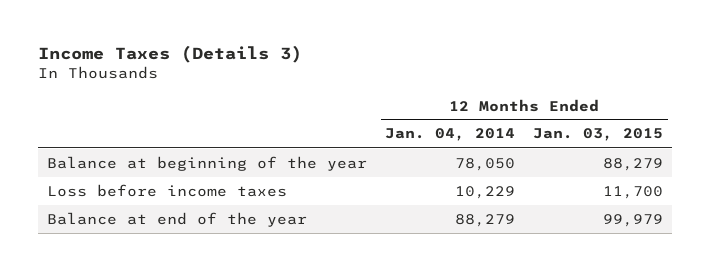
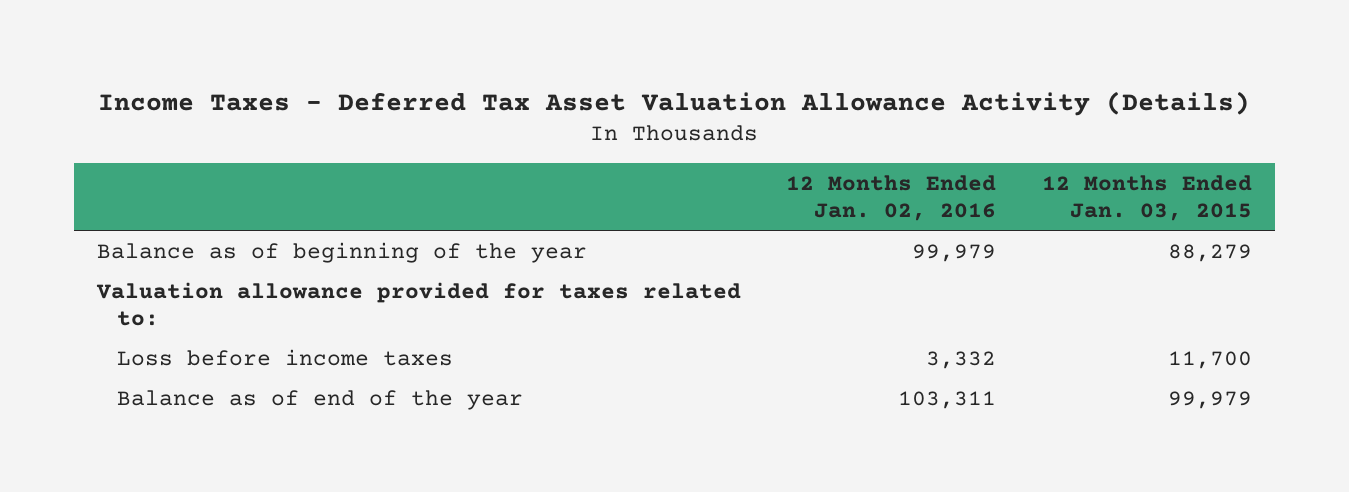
- Income Taxes (Details 3)
+ Income Taxes - Deferred Tax Asset Valuation Allowance Activity (Details)
- | 12 Months Ended Jan. 04, 2014 | 12 Months Ended Jan. 03, 2015
+ | 12 Months Ended Jan. 02, 2016 | 12 Months Ended Jan. 03, 2015
- Balance at beginning of the year | 78,050 | 88,279
+ Balance as of beginning of the year | 99,979 | 88,279
+ Valuation allowance provided for taxes related to:
- Balance at end of the year | 88,279 | 99,979
+ Balance as of end of the year | 103,311 | 99,979

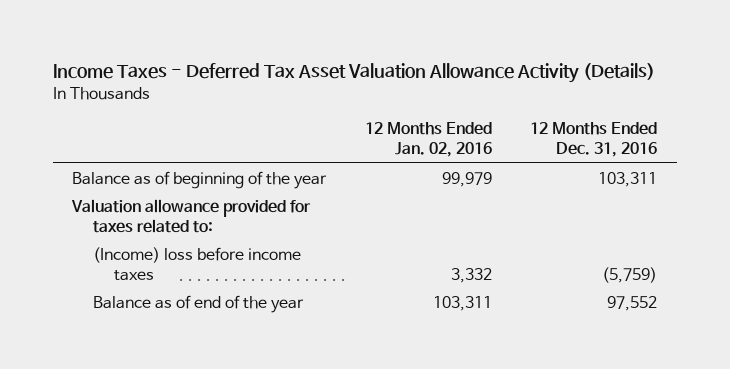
- | 12 Months Ended Jan. 02, 2016 | 12 Months Ended Jan. 03, 2015
+ | 12 Months Ended Jan. 02, 2016 | 12 Months Ended Dec. 31, 2016
- Loss before income taxes | 3,332 | 11,700
+ (Income) loss before income taxes | 3,332 | (5,759)

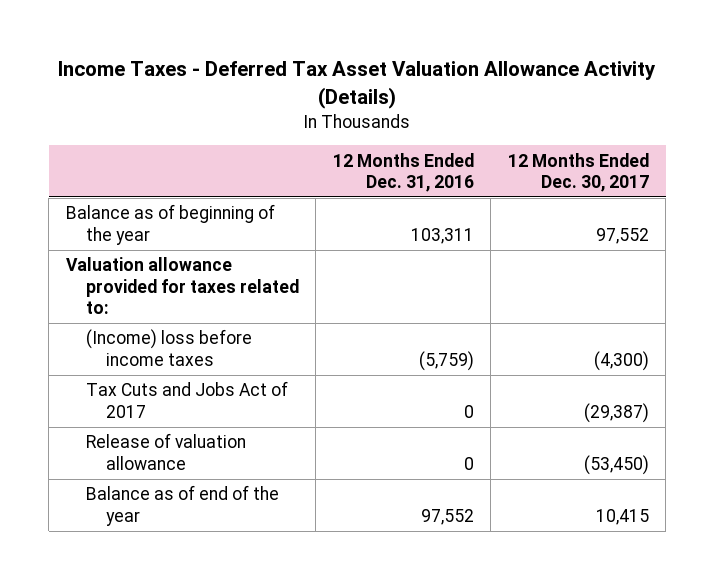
- | 12 Months Ended Jan. 02, 2016 | 12 Months Ended Dec. 31, 2016
+ | 12 Months Ended Dec. 31, 2016 | 12 Months Ended Dec. 30, 2017
+ Tax Cuts and Jobs Act of 2017 | 0 | (29,387)
+ Release of valuation allowance | 0 | (53,450)

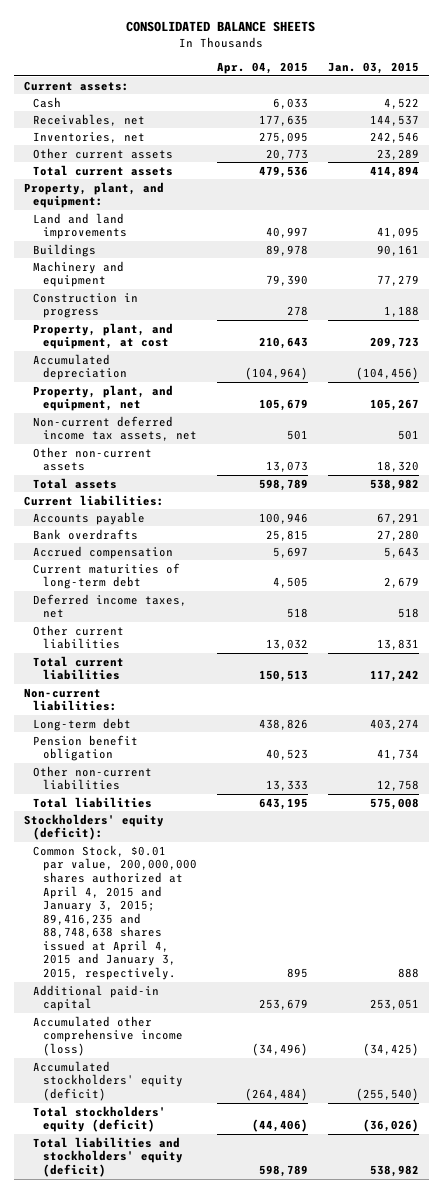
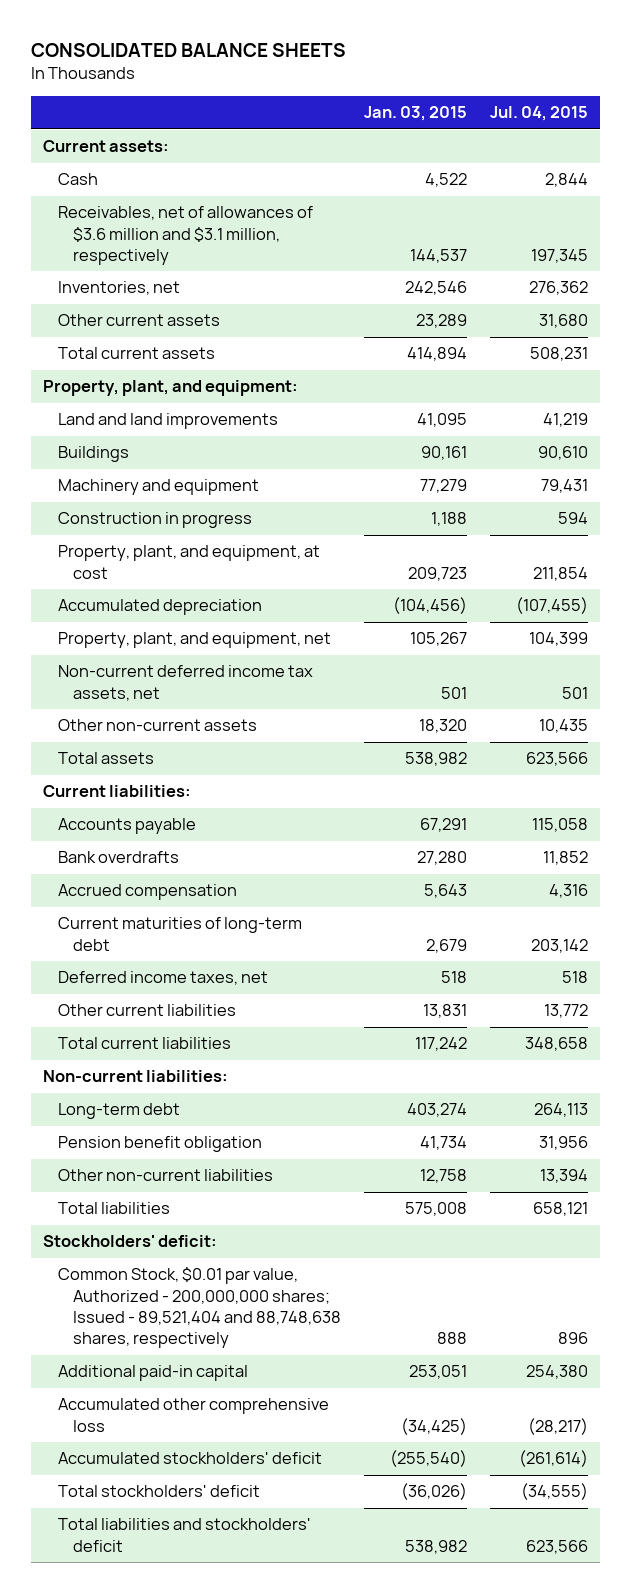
- | Apr. 04, 2015 | Jan. 03, 2015
+ | Jan. 03, 2015 | Jul. 04, 2015
- Receivables, net | 177,635 | 144,537
+ Receivables, net of allowances of $3.6 million and $3.1 million, respectively | 144,537 | 197,345
- Stockholders' equity (deficit):
- Common Stock, $0.01 par value, 200,000,000 shares authorized at April 4, 2015 and January 3, 2015; 89,416,235 and 88,748,638 shares issued at April 4, 2015 and January 3, 2015, respectively. | 895 | 888
+ Stockholders' deficit:
+ Common Stock, $0.01 par value, Authorized - 200,000,000 shares; Issued - 89,521,404 and 88,748,638 shares, respectively | 888 | 896
- Accumulated other comprehensive income (loss) | (34,496) | (34,425)
- Accumulated stockholders' equity (deficit) | (264,484) | (255,540)
- Total stockholders' equity (deficit) | (44,406) | (36,026)
- Total liabilities and stockholders' equity (deficit) | 598,789 | 538,982
+ Accumulated other comprehensive loss | (34,425) | (28,217)
+ Accumulated stockholders' deficit | (255,540) | (261,614)
+ Total stockholders' deficit | (36,026) | (34,555)
+ Total liabilities and stockholders' deficit | 538,982 | 623,566

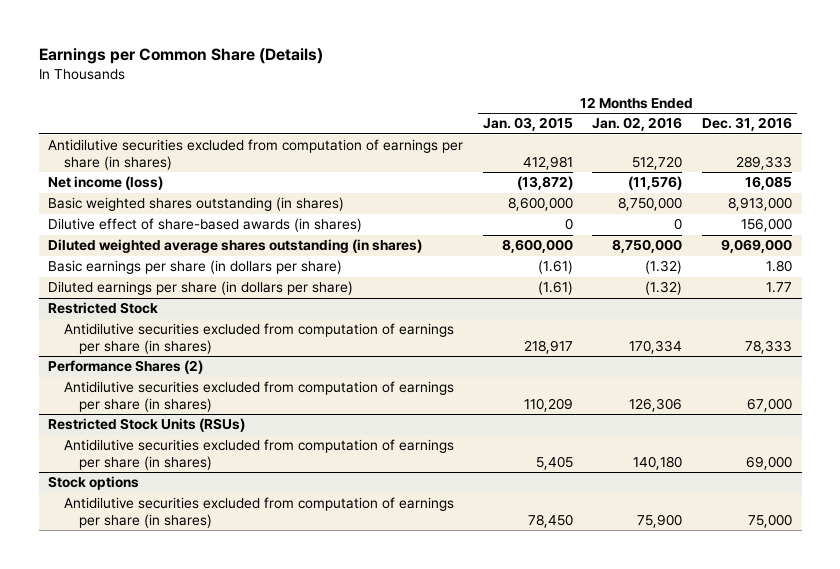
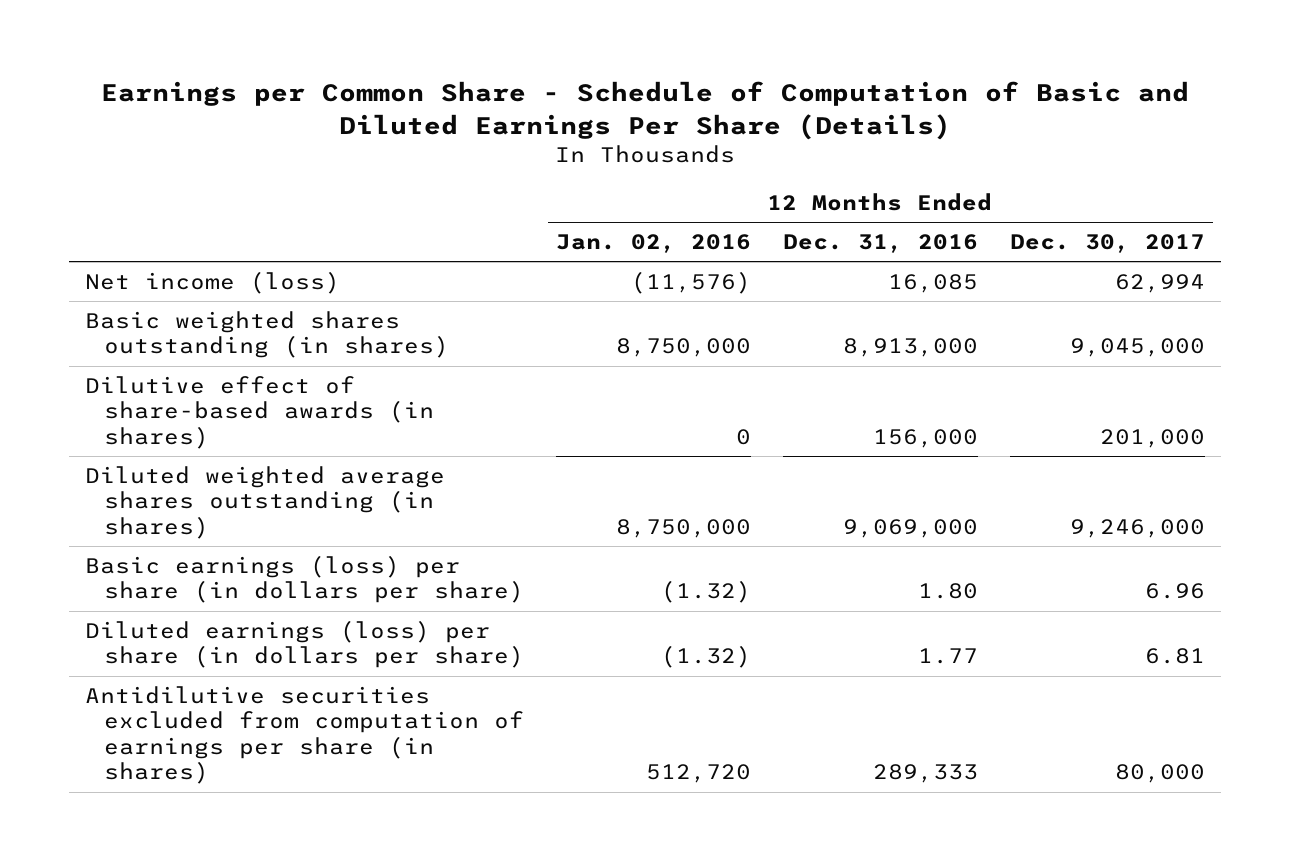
- Earnings per Common Share (Details)
+ Earnings per Common Share - Schedule of Computation of Basic and Diluted Earnings Per Share (Details)
- | 12 Months Ended Jan. 03, 2015 | 12 Months Ended Jan. 02, 2016 | 12 Months Ended Dec. 31, 2016
+ | 12 Months Ended Jan. 02, 2016 | 12 Months Ended Dec. 31, 2016 | 12 Months Ended Dec. 30, 2017
- Basic earnings per share (in dollars per share) | (1.61) | (1.32) | 1.80
- Diluted earnings per share (in dollars per share) | (1.61) | (1.32) | 1.77
- Restricted Stock
- Antidilutive securities excluded from computation of earnings per share (in shares) | 218,917 | 170,334 | 78,333
- Performance Shares (2)
- Antidilutive securities excluded from computation of earnings per share (in shares) | 110,209 | 126,306 | 67,000
- Restricted Stock Units (RSUs)
- Antidilutive securities excluded from computation of earnings per share (in shares) | 5,405 | 140,180 | 69,000
- Stock options
- Antidilutive securities excluded from computation of earnings per share (in shares) | 78,450 | 75,900 | 75,000
+ Basic earnings (loss) per share (in dollars per share) | (1.32) | 1.80 | 6.96
+ Diluted earnings (loss) per share (in dollars per share) | (1.32) | 1.77 | 6.81
moved down: Antidilutive securities excluded from computation of earnings per share (in shares) | 512,720 | 289,333 | 80,000

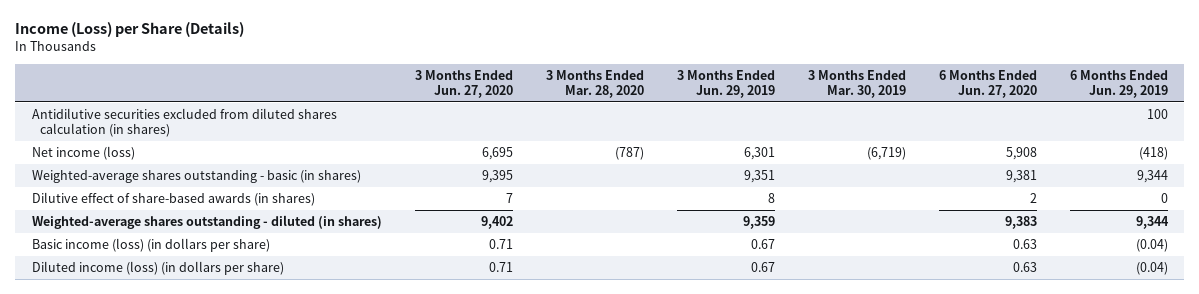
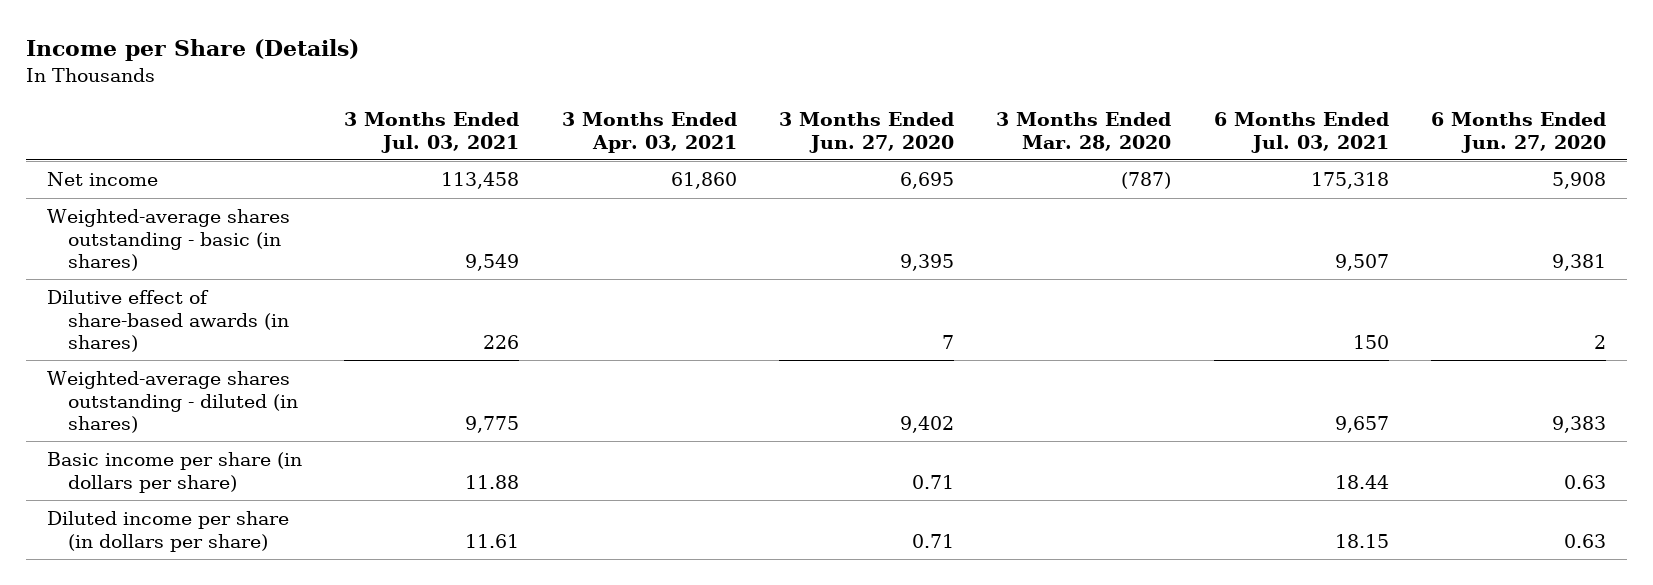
- Income (Loss) per Share (Details)
+ Income per Share (Details)
- | 3 Months Ended Jun. 27, 2020 | 3 Months Ended Mar. 28, 2020 | 3 Months Ended Jun. 29, 2019 | 3 Months Ended Mar. 30, 2019 | 6 Months Ended Jun. 27, 2020 | 6 Months Ended Jun. 29, 2019
+ | 3 Months Ended Jul. 03, 2021 | 3 Months Ended Apr. 03, 2021 | 3 Months Ended Jun. 27, 2020 | 3 Months Ended Mar. 28, 2020 | 6 Months Ended Jul. 03, 2021 | 6 Months Ended Jun. 27, 2020
- Antidilutive securities excluded from diluted shares calculation (in shares) | | | | | | 100
- Net income (loss) | 6,695 | (787) | 6,301 | (6,719) | 5,908 | (418)
+ Net income | 113,458 | 61,860 | 6,695 | (787) | 175,318 | 5,908
- Basic income (loss) (in dollars per share) | 0.71 | | 0.67 | | 0.63 | (0.04)
- Diluted income (loss) (in dollars per share) | 0.71 | | 0.67 | | 0.63 | (0.04)
+ Basic income per share (in dollars per share) | 11.88 | | 0.71 | | 18.44 | 0.63
+ Diluted income per share (in dollars per share) | 11.61 | | 0.71 | | 18.15 | 0.63

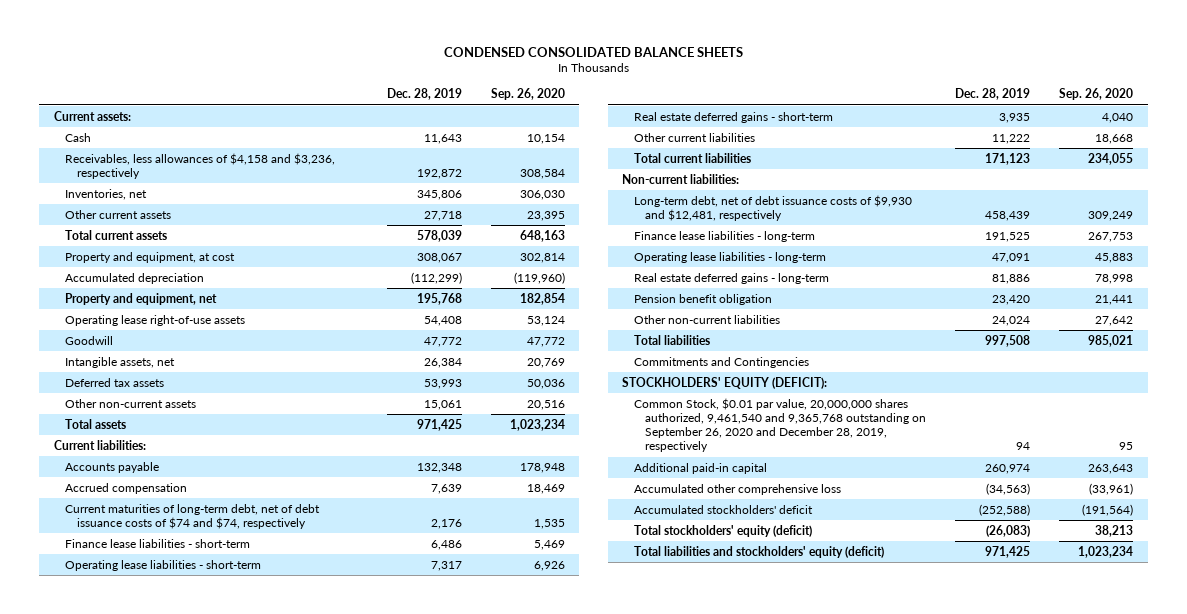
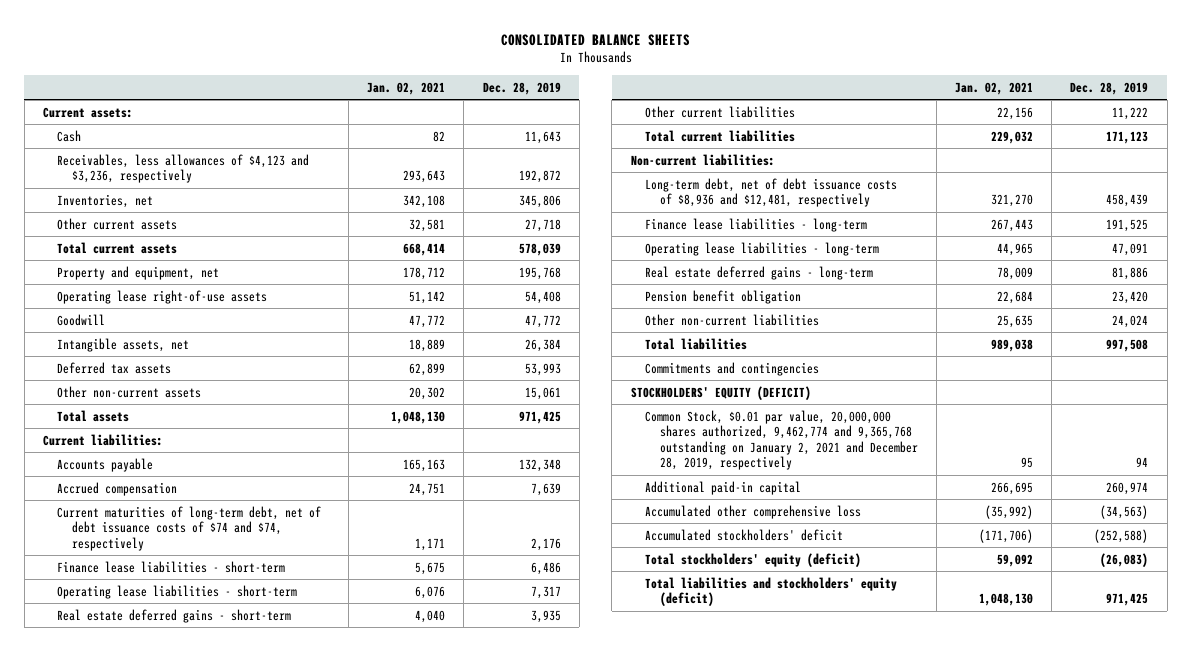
- CONDENSED CONSOLIDATED BALANCE SHEETS
+ CONSOLIDATED BALANCE SHEETS
- | Dec. 28, 2019 | Sep. 26, 2020
+ | Jan. 02, 2021 | Dec. 28, 2019
- Receivables, less allowances of $4,158 and $3,236, respectively | 192,872 | 308,584
+ Receivables, less allowances of $4,123 and $3,236, respectively | 293,643 | 192,872
- Property and equipment, at cost | 308,067 | 302,814
- Accumulated depreciation | (112,299) | (119,960)
- Long-term debt, net of debt issuance costs of $9,930 and $12,481, respectively | 458,439 | 309,249
+ Long-term debt, net of debt issuance costs of $8,936 and $12,481, respectively | 321,270 | 458,439
- Commitments and Contingencies
- STOCKHOLDERS' EQUITY (DEFICIT):
- Common Stock, $0.01 par value, 20,000,000 shares authorized, 9,461,540 and 9,365,768 outstanding on September 26, 2020 and December 28, 2019, respectively | 94 | 95
+ Commitments and contingencies
+ STOCKHOLDERS' EQUITY (DEFICIT)
+ Common Stock, $0.01 par value, 20,000,000 shares authorized, 9,462,774 and 9,365,768 outstanding on January 2, 2021 and December 28, 2019, respectively | 95 | 94

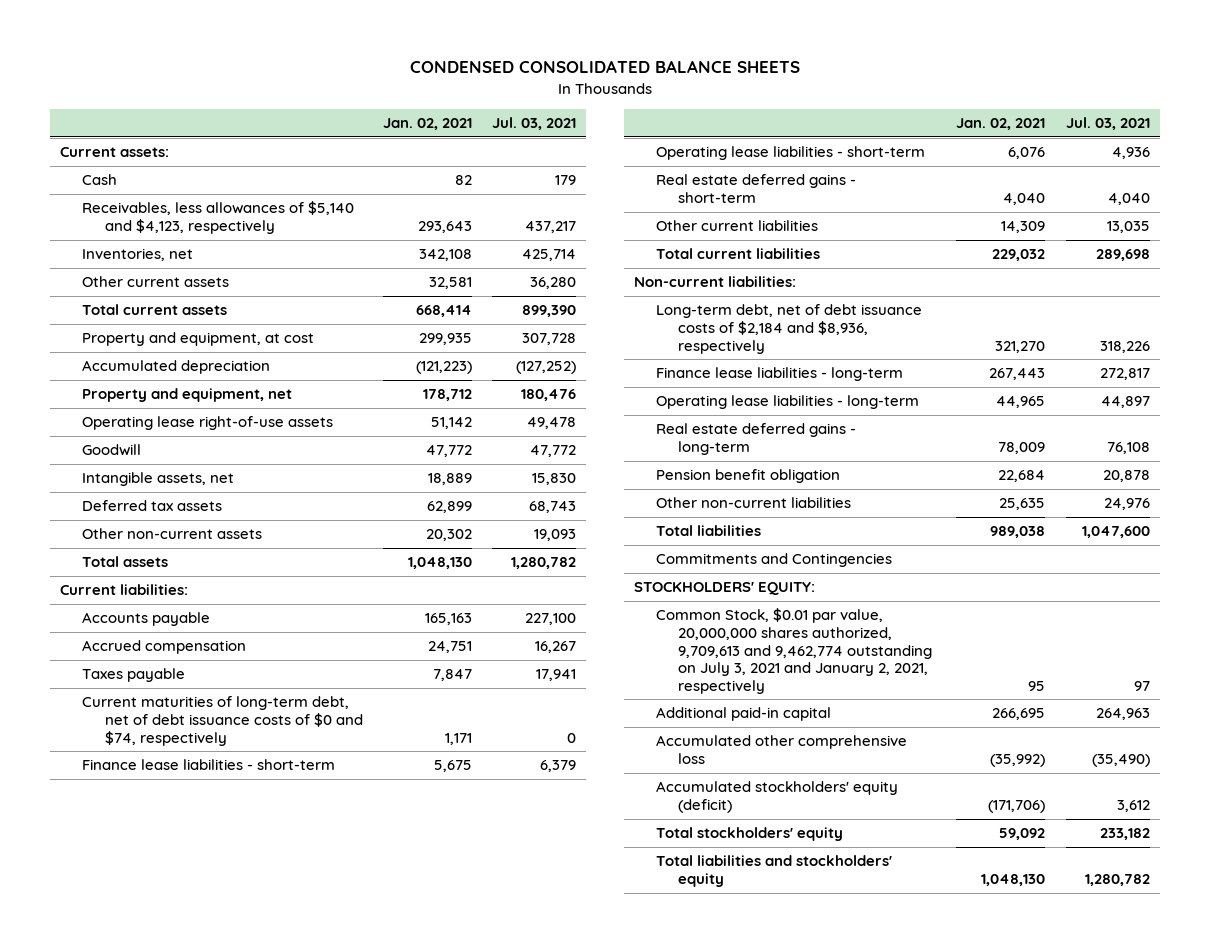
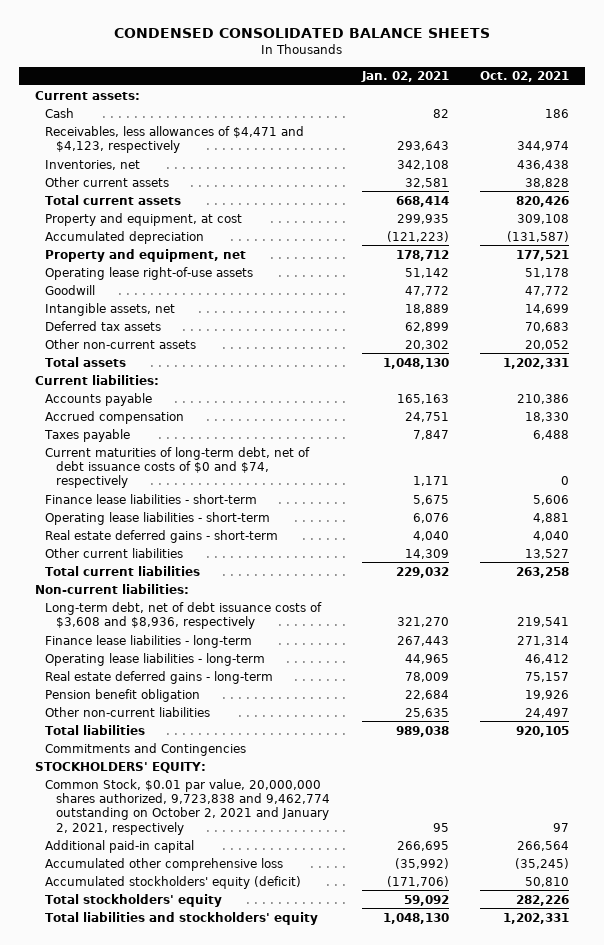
- | Jan. 02, 2021 | Jul. 03, 2021
+ | Jan. 02, 2021 | Oct. 02, 2021
- Receivables, less allowances of $5,140 and $4,123, respectively | 293,643 | 437,217
+ Receivables, less allowances of $4,471 and $4,123, respectively | 293,643 | 344,974
- Long-term debt, net of debt issuance costs of $2,184 and $8,936, respectively | 321,270 | 318,226
+ Long-term debt, net of debt issuance costs of $3,608 and $8,936, respectively | 321,270 | 219,541
- Common Stock, $0.01 par value, 20,000,000 shares authorized, 9,709,613 and 9,462,774 outstanding on July 3, 2021 and January 2, 2021, respectively | 95 | 97
+ Common Stock, $0.01 par value, 20,000,000 shares authorized, 9,723,838 and 9,462,774 outstanding on October 2, 2021 and January 2, 2021, respectively | 95 | 97

